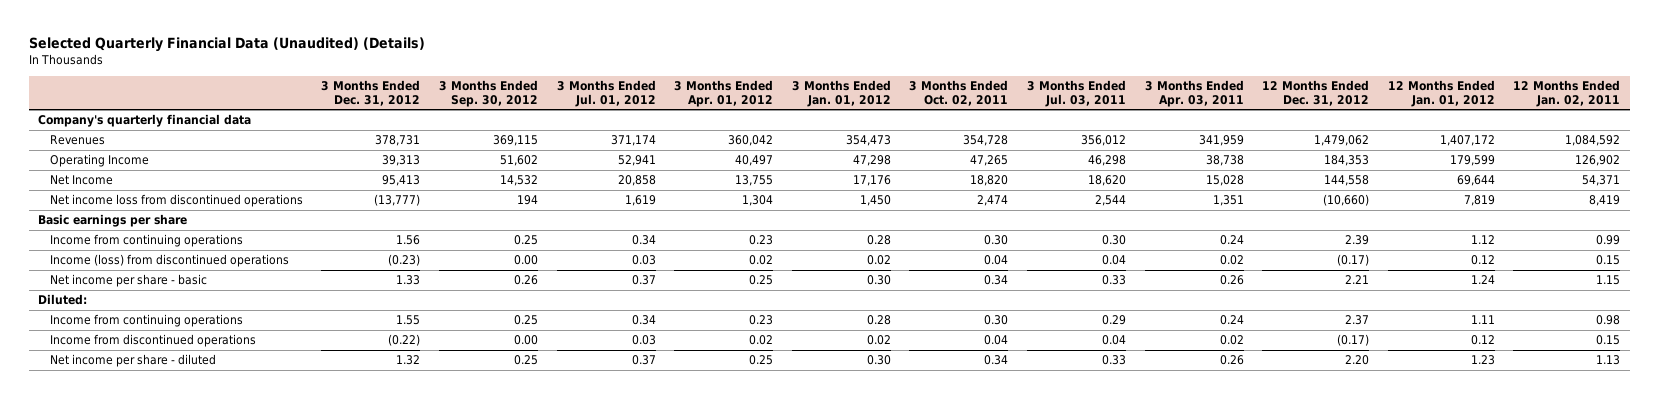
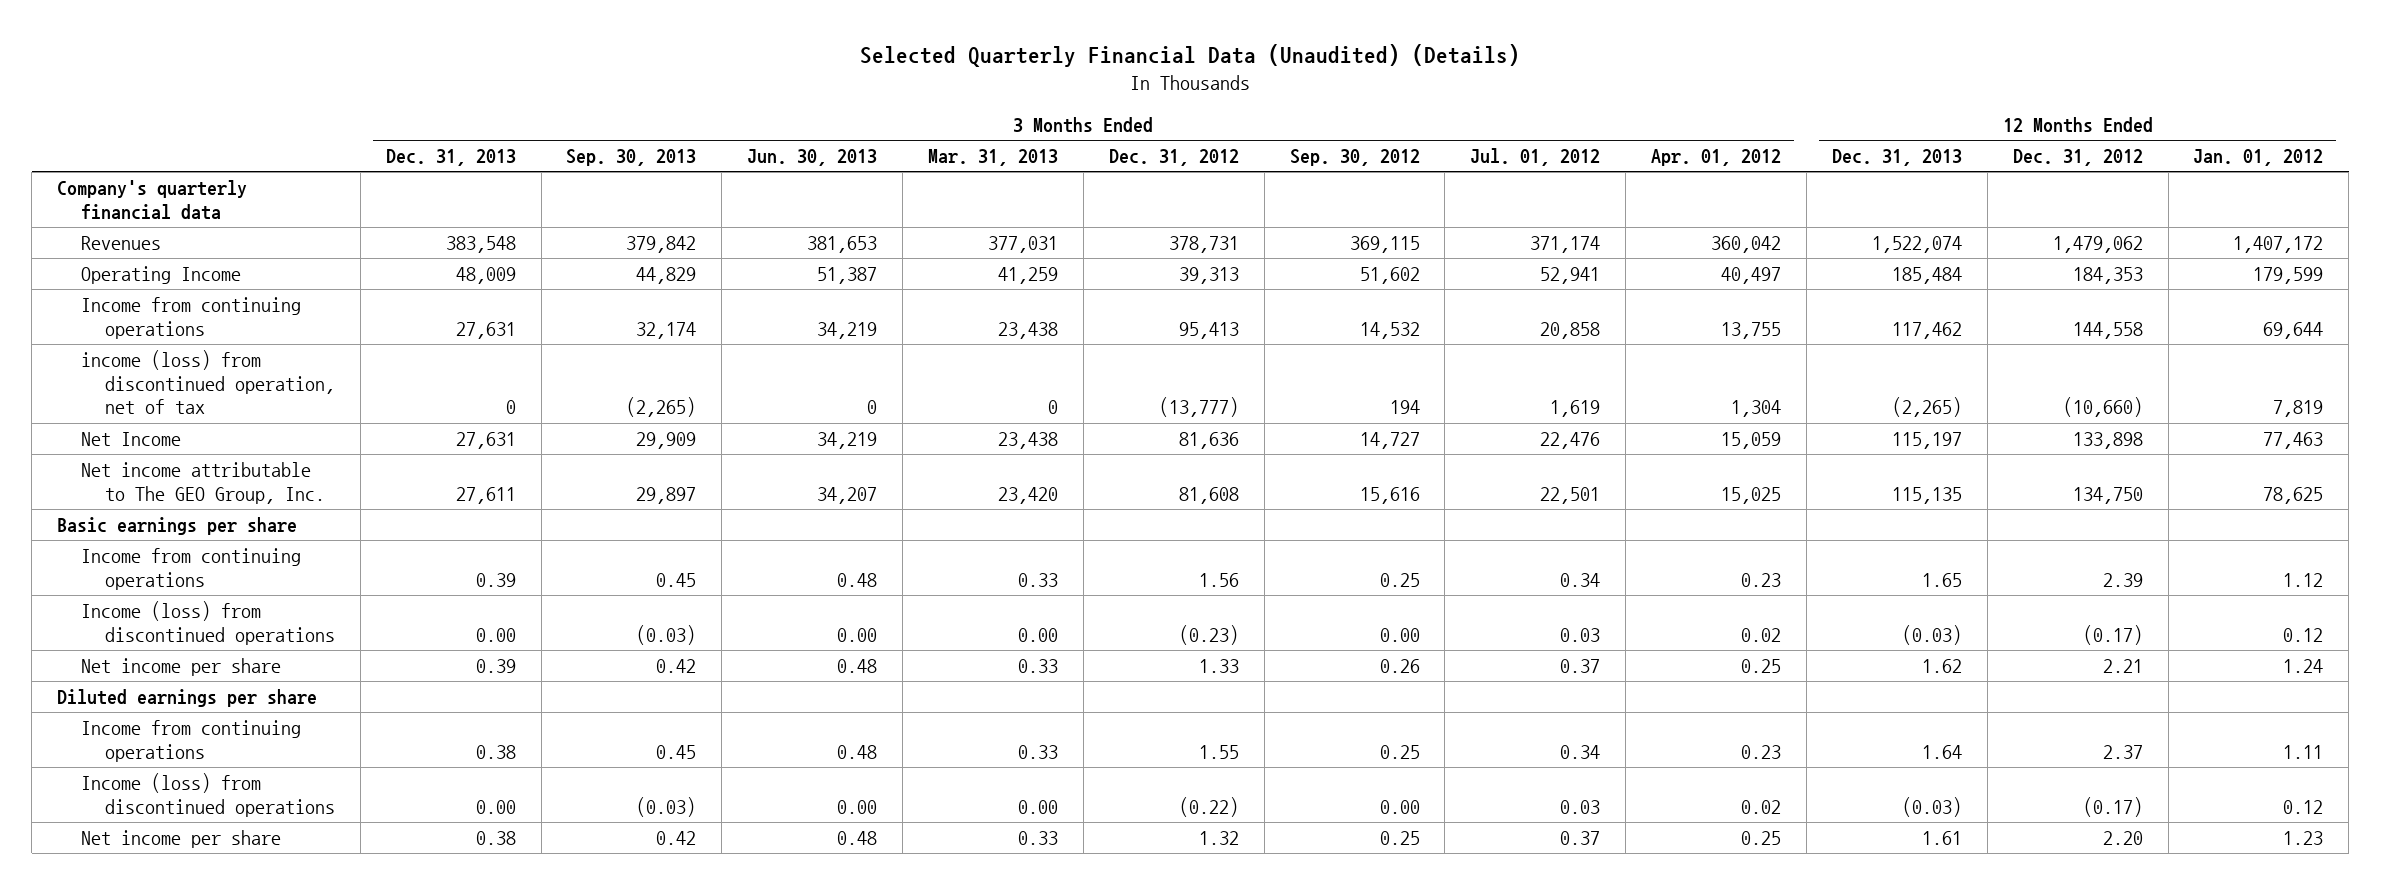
- | 3 Months Ended Dec. 31, 2012 | 3 Months Ended Sep. 30, 2012 | 3 Months Ended Jul. 01, 2012 | 3 Months Ended Apr. 01, 2012 | 3 Months Ended Jan. 01, 2012 | 3 Months Ended Oct. 02, 2011 | 3 Months Ended Jul. 03, 2011 | 3 Months Ended Apr. 03, 2011 | 12 Months Ended Dec. 31, 2012 | 12 Months Ended Jan. 01, 2012 | 12 Months Ended Jan. 02, 2011
+ | 3 Months Ended Dec. 31, 2013 | 3 Months Ended Sep. 30, 2013 | 3 Months Ended Jun. 30, 2013 | 3 Months Ended Mar. 31, 2013 | 3 Months Ended Dec. 31, 2012 | 3 Months Ended Sep. 30, 2012 | 3 Months Ended Jul. 01, 2012 | 3 Months Ended Apr. 01, 2012 | 12 Months Ended Dec. 31, 2013 | 12 Months Ended Dec. 31, 2012 | 12 Months Ended Jan. 01, 2012
- Net Income | 95,413 | 14,532 | 20,858 | 13,755 | 17,176 | 18,820 | 18,620 | 15,028 | 144,558 | 69,644 | 54,371
- Net income loss from discontinued operations | (13,777) | 194 | 1,619 | 1,304 | 1,450 | 2,474 | 2,544 | 1,351 | (10,660) | 7,819 | 8,419
+ Income from continuing operations | 27,631 | 32,174 | 34,219 | 23,438 | 95,413 | 14,532 | 20,858 | 13,755 | 117,462 | 144,558 | 69,644
+ income (loss) from discontinued operation, net of tax | 0 | (2,265) | 0 | 0 | (13,777) | 194 | 1,619 | 1,304 | (2,265) | (10,660) | 7,819
+ Net Income | 27,631 | 29,909 | 34,219 | 23,438 | 81,636 | 14,727 | 22,476 | 15,059 | 115,197 | 133,898 | 77,463
+ Net income attributable to The GEO Group, Inc. | 27,611 | 29,897 | 34,207 | 23,420 | 81,608 | 15,616 | 22,501 | 15,025 | 115,135 | 134,750 | 78,625
- Net income per share - basic | 1.33 | 0.26 | 0.37 | 0.25 | 0.30 | 0.34 | 0.33 | 0.26 | 2.21 | 1.24 | 1.15
- Diluted:
+ Net income per share | 0.39 | 0.42 | 0.48 | 0.33 | 1.33 | 0.26 | 0.37 | 0.25 | 1.62 | 2.21 | 1.24
+ Diluted earnings per share
- Income from discontinued operations | (0.22) | 0.00 | 0.03 | 0.02 | 0.02 | 0.04 | 0.04 | 0.02 | (0.17) | 0.12 | 0.15
- Net income per share - diluted | 1.32 | 0.25 | 0.37 | 0.25 | 0.30 | 0.34 | 0.33 | 0.26 | 2.20 | 1.23 | 1.13
+ Income (loss) from discontinued operations | 0.00 | (0.03) | 0.00 | 0.00 | (0.22) | 0.00 | 0.03 | 0.02 | (0.03) | (0.17) | 0.12
+ Net income per share | 0.38 | 0.42 | 0.48 | 0.33 | 1.32 | 0.25 | 0.37 | 0.25 | 1.61 | 2.20 | 1.23

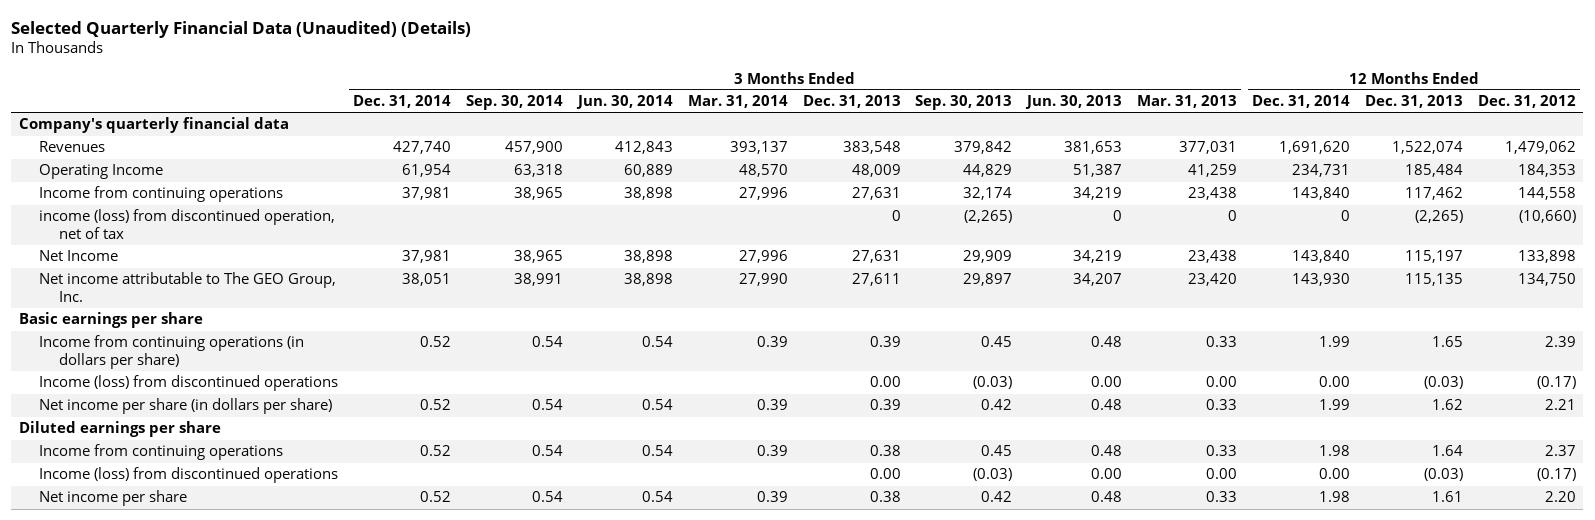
- | 3 Months Ended Dec. 31, 2013 | 3 Months Ended Sep. 30, 2013 | 3 Months Ended Jun. 30, 2013 | 3 Months Ended Mar. 31, 2013 | 3 Months Ended Dec. 31, 2012 | 3 Months Ended Sep. 30, 2012 | 3 Months Ended Jul. 01, 2012 | 3 Months Ended Apr. 01, 2012 | 12 Months Ended Dec. 31, 2013 | 12 Months Ended Dec. 31, 2012 | 12 Months Ended Jan. 01, 2012
+ | 3 Months Ended Dec. 31, 2014 | 3 Months Ended Sep. 30, 2014 | 3 Months Ended Jun. 30, 2014 | 3 Months Ended Mar. 31, 2014 | 3 Months Ended Dec. 31, 2013 | 3 Months Ended Sep. 30, 2013 | 3 Months Ended Jun. 30, 2013 | 3 Months Ended Mar. 31, 2013 | 12 Months Ended Dec. 31, 2014 | 12 Months Ended Dec. 31, 2013 | 12 Months Ended Dec. 31, 2012
- Income from continuing operations | 0.39 | 0.45 | 0.48 | 0.33 | 1.56 | 0.25 | 0.34 | 0.23 | 1.65 | 2.39 | 1.12
+ Income from continuing operations (in dollars per share) | 0.52 | 0.54 | 0.54 | 0.39 | 0.39 | 0.45 | 0.48 | 0.33 | 1.99 | 1.65 | 2.39
- Net income per share | 0.39 | 0.42 | 0.48 | 0.33 | 1.33 | 0.26 | 0.37 | 0.25 | 1.62 | 2.21 | 1.24
+ Net income per share (in dollars per share) | 0.52 | 0.54 | 0.54 | 0.39 | 0.39 | 0.42 | 0.48 | 0.33 | 1.99 | 1.62 | 2.21

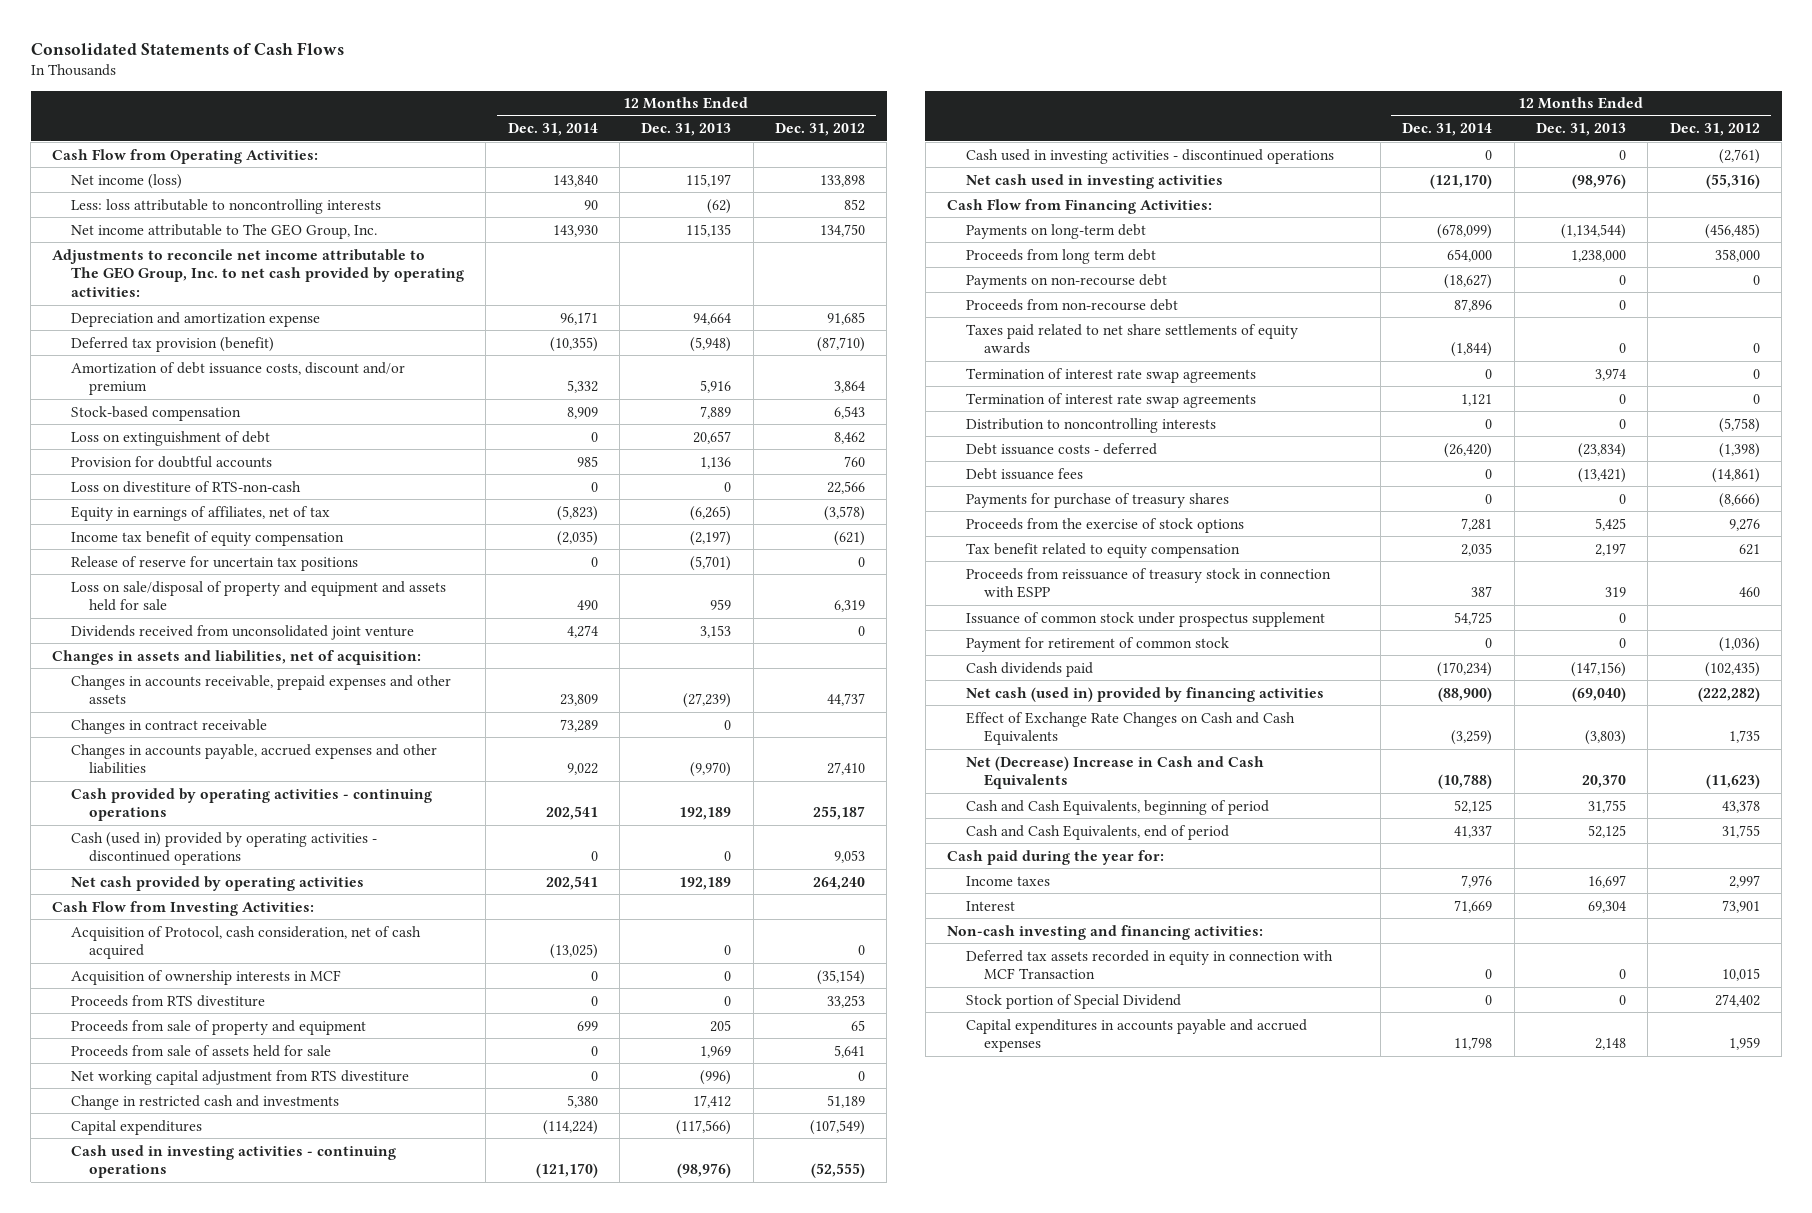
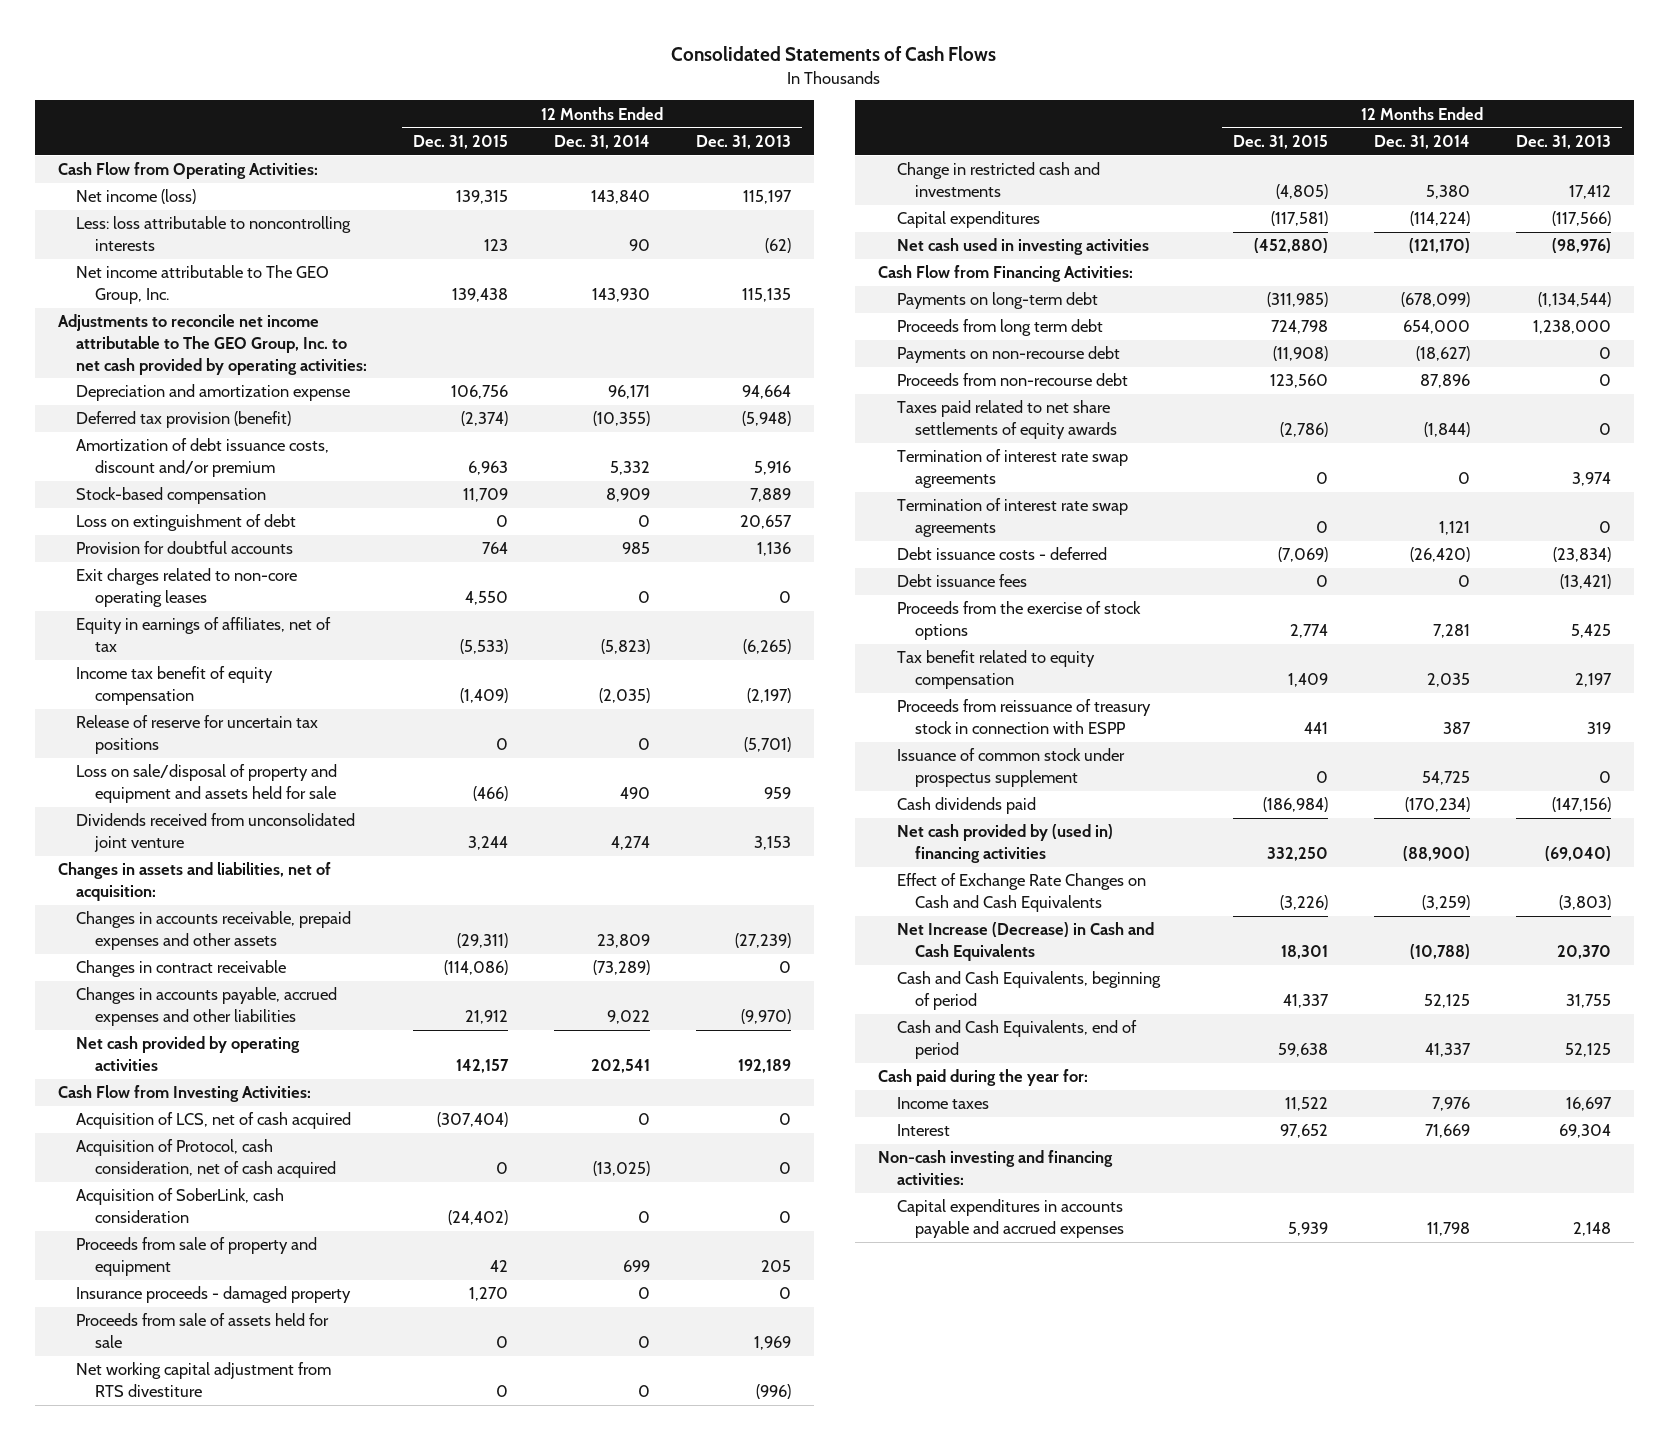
- | 12 Months Ended Dec. 31, 2014 | 12 Months Ended Dec. 31, 2013 | 12 Months Ended Dec. 31, 2012
+ | 12 Months Ended Dec. 31, 2015 | 12 Months Ended Dec. 31, 2014 | 12 Months Ended Dec. 31, 2013
- Loss on divestiture of RTS-non-cash | 0 | 0 | 22,566
+ Exit charges related to non-core operating leases | 4,550 | 0 | 0
- Changes in contract receivable | 73,289 | 0 |
+ Changes in contract receivable | (114,086) | (73,289) | 0
- Cash provided by operating activities - continuing operations | 202,541 | 192,189 | 255,187
- Cash (used in) provided by operating activities - discontinued operations | 0 | 0 | 9,053
+ Acquisition of LCS, net of cash acquired | (307,404) | 0 | 0
- Acquisition of ownership interests in MCF | 0 | 0 | (35,154)
- Proceeds from RTS divestiture | 0 | 0 | 33,253
+ Acquisition of SoberLink, cash consideration | (24,402) | 0 | 0
+ Insurance proceeds - damaged property | 1,270 | 0 | 0
- Cash used in investing activities - continuing operations | (121,170) | (98,976) | (52,555)
- Cash used in investing activities - discontinued operations | 0 | 0 | (2,761)
- Distribution to noncontrolling interests | 0 | 0 | (5,758)
- Payments for purchase of treasury shares | 0 | 0 | (8,666)
- Payment for retirement of common stock | 0 | 0 | (1,036)
- Net cash (used in) provided by financing activities | (88,900) | (69,040) | (222,282)
+ Net cash provided by (used in) financing activities | 332,250 | (88,900) | (69,040)
- Net (Decrease) Increase in Cash and Cash Equivalents | (10,788) | 20,370 | (11,623)
+ Net Increase (Decrease) in Cash and Cash Equivalents | 18,301 | (10,788) | 20,370
- Deferred tax assets recorded in equity in connection with MCF Transaction | 0 | 0 | 10,015
- Stock portion of Special Dividend | 0 | 0 | 274,402

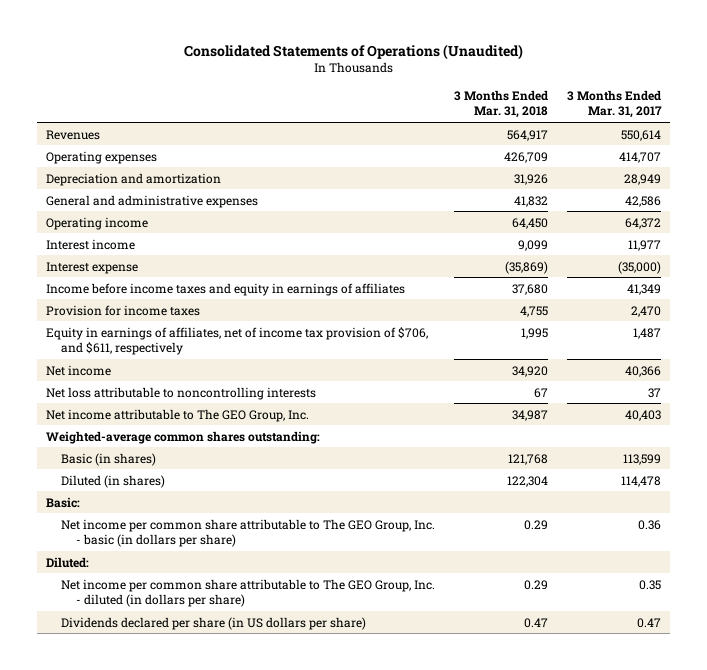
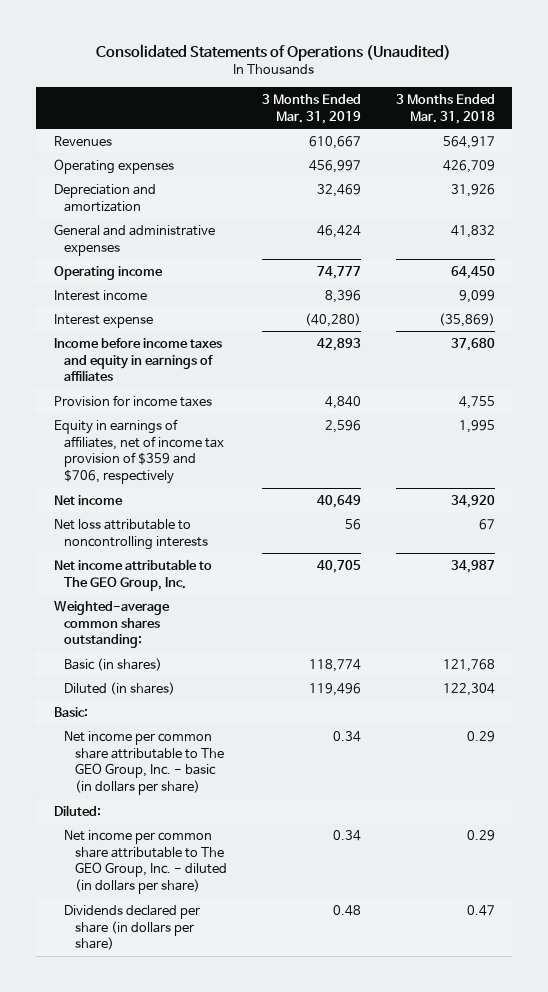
- | 3 Months Ended Mar. 31, 2018 | 3 Months Ended Mar. 31, 2017
+ | 3 Months Ended Mar. 31, 2019 | 3 Months Ended Mar. 31, 2018
- Equity in earnings of affiliates, net of income tax provision of $706, and $611, respectively | 1,995 | 1,487
+ Equity in earnings of affiliates, net of income tax provision of $359 and $706, respectively | 2,596 | 1,995
- Dividends declared per share (in US dollars per share) | 0.47 | 0.47
+ Dividends declared per share (in dollars per share) | 0.48 | 0.47

